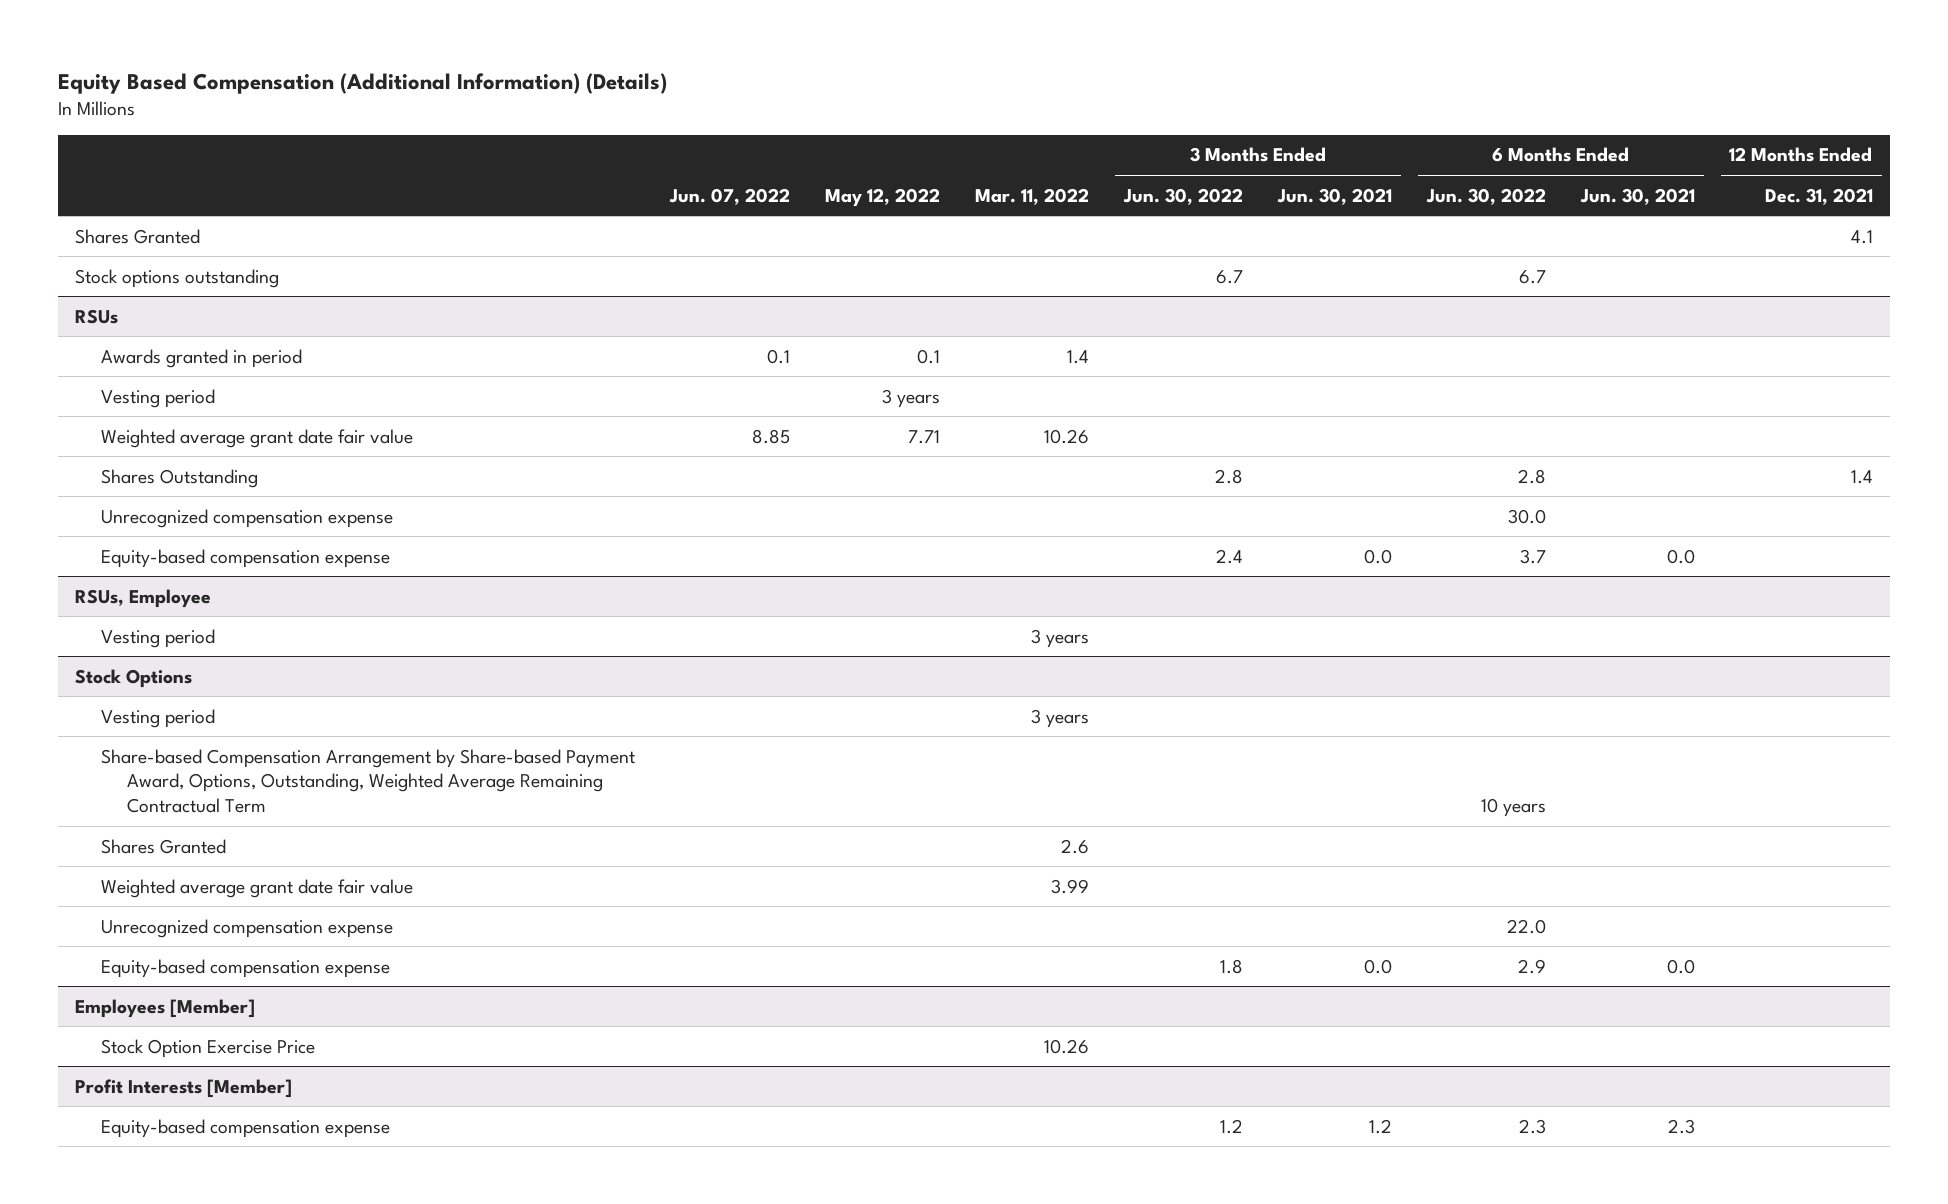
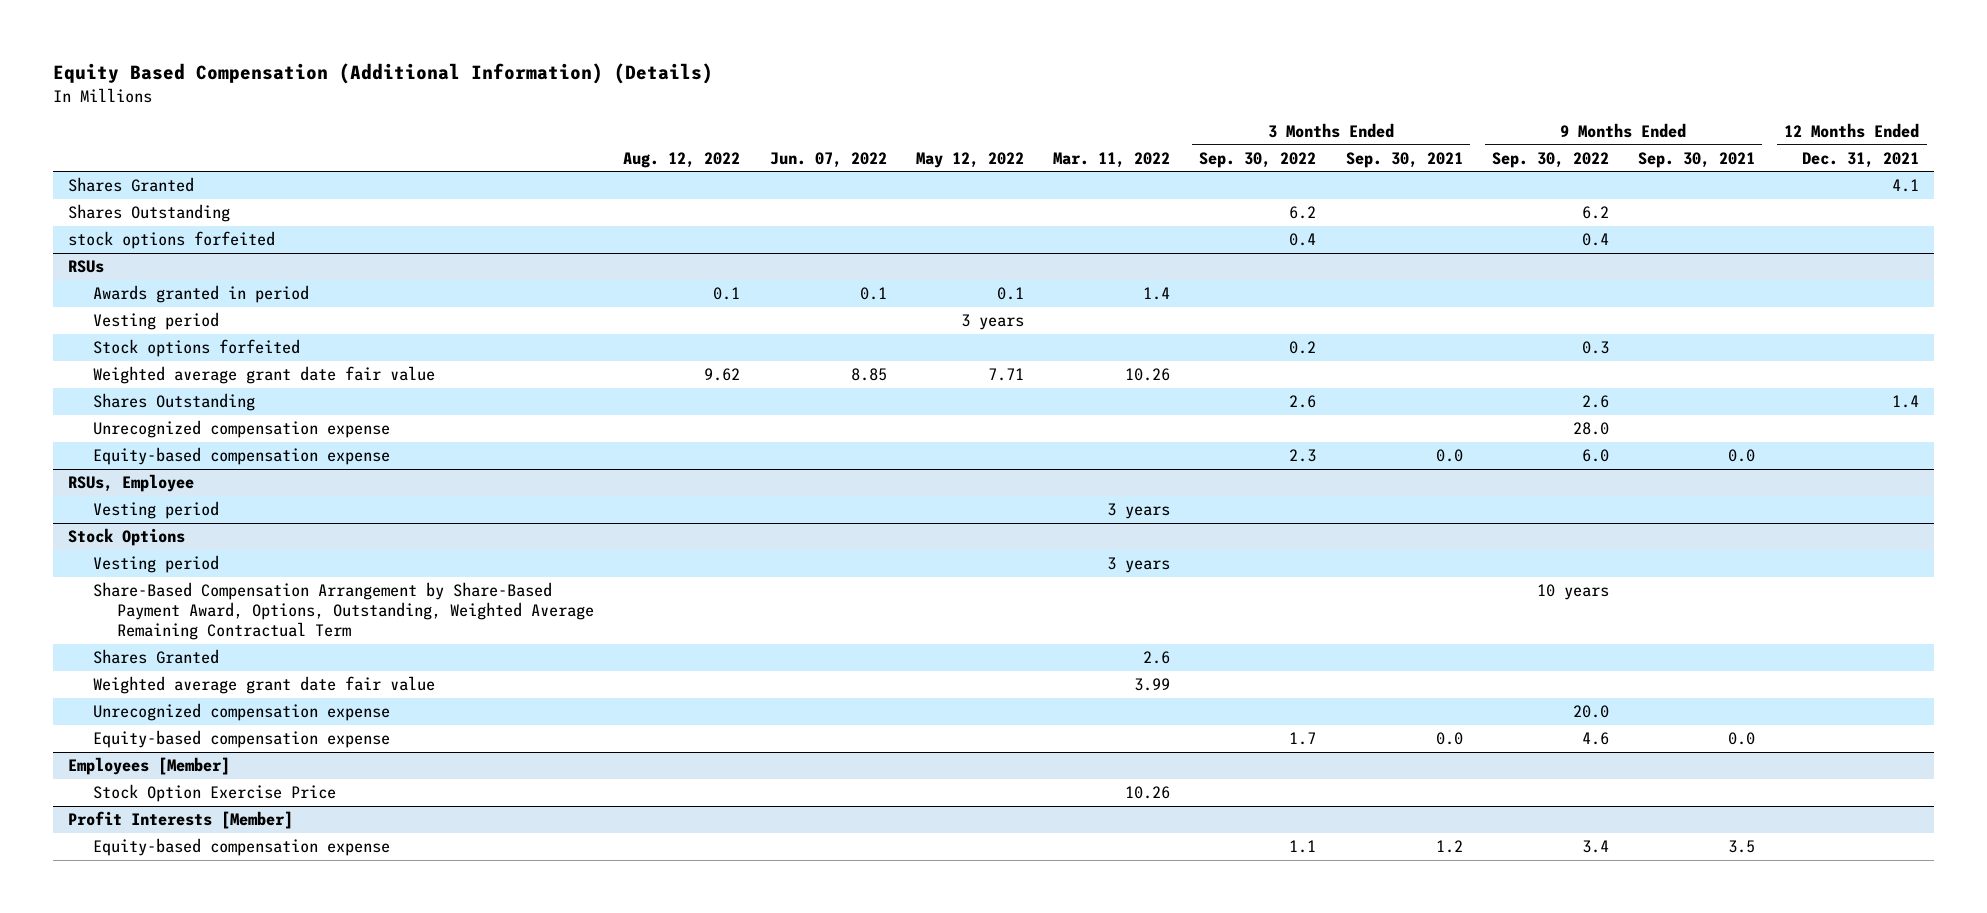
- | Jun. 07, 2022 | May 12, 2022 | Mar. 11, 2022 | 3 Months Ended Jun. 30, 2022 | 3 Months Ended Jun. 30, 2021 | 6 Months Ended Jun. 30, 2022 | 6 Months Ended Jun. 30, 2021 | 12 Months Ended Dec. 31, 2021
+ | Aug. 12, 2022 | Jun. 07, 2022 | May 12, 2022 | Mar. 11, 2022 | 3 Months Ended Sep. 30, 2022 | 3 Months Ended Sep. 30, 2021 | 9 Months Ended Sep. 30, 2022 | 9 Months Ended Sep. 30, 2021 | 12 Months Ended Dec. 31, 2021
- Stock options outstanding | | | | 6.7 | | 6.7 | |
+ Shares Outstanding | | | | | 6.2 | | 6.2 | |
+ stock options forfeited | | | | | 0.4 | | 0.4 | |
@ RSUs
+ Stock options forfeited | | | | | 0.2 | | 0.3 | |
@ Stock Options
- Share-based Compensation Arrangement by Share-based Payment Award, Options, Outstanding, Weighted Average Remaining Contractual Term | | | | | | 10 years | |
+ Share-Based Compensation Arrangement by Share-Based Payment Award, Options, Outstanding, Weighted Average Remaining Contractual Term | | | | | | | 10 years | |

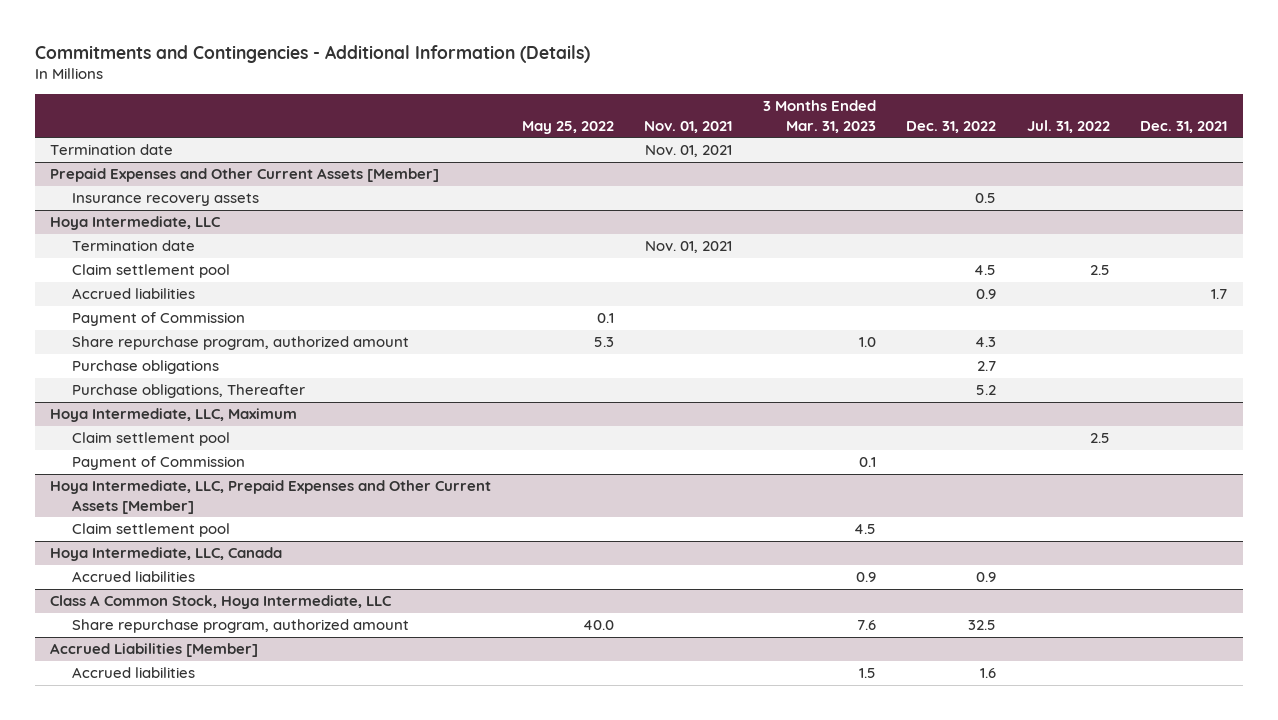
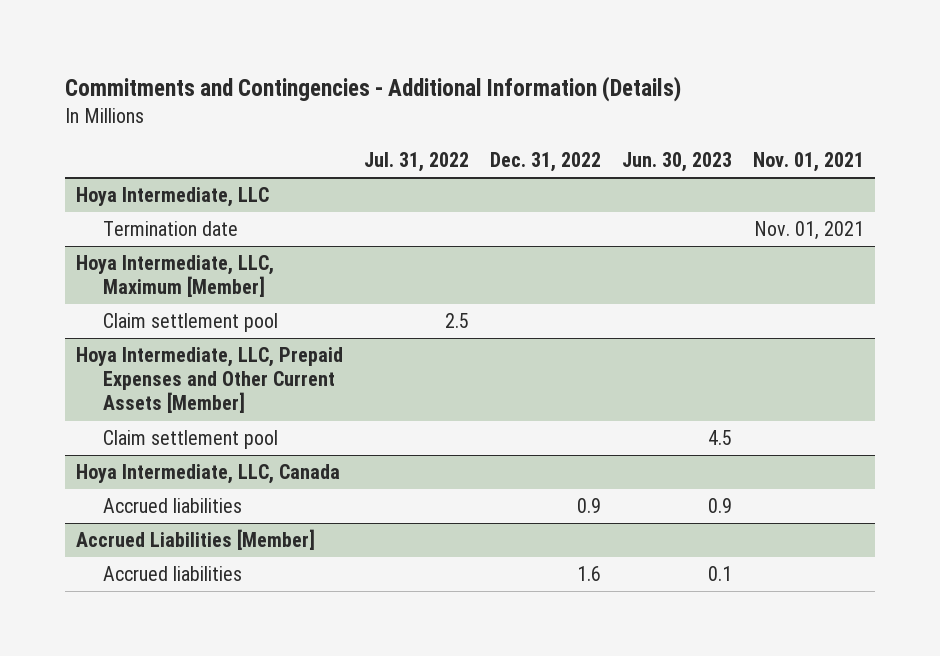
- | May 25, 2022 | Nov. 01, 2021 | 3 Months Ended Mar. 31, 2023 | Dec. 31, 2022 | Jul. 31, 2022 | Dec. 31, 2021
+ | Jul. 31, 2022 | Dec. 31, 2022 | Jun. 30, 2023 | Nov. 01, 2021
- Termination date | | Nov. 01, 2021 | | | |
- Prepaid Expenses and Other Current Assets [Member]
- Insurance recovery assets | | | | 0.5 | |
@ Hoya Intermediate, LLC
- Claim settlement pool | | | | 4.5 | 2.5 |
- Accrued liabilities | | | | 0.9 | | 1.7
- Payment of Commission | 0.1 | | | | |
- Share repurchase program, authorized amount | 5.3 | | 1.0 | 4.3 | |
- Purchase obligations | | | | 2.7 | |
- Purchase obligations, Thereafter | | | | 5.2 | |
- Hoya Intermediate, LLC, Maximum
+ Hoya Intermediate, LLC, Maximum [Member]
- Payment of Commission | | | 0.1 | | |
- Class A Common Stock, Hoya Intermediate, LLC
- Share repurchase program, authorized amount | 40.0 | | 7.6 | 32.5 | |

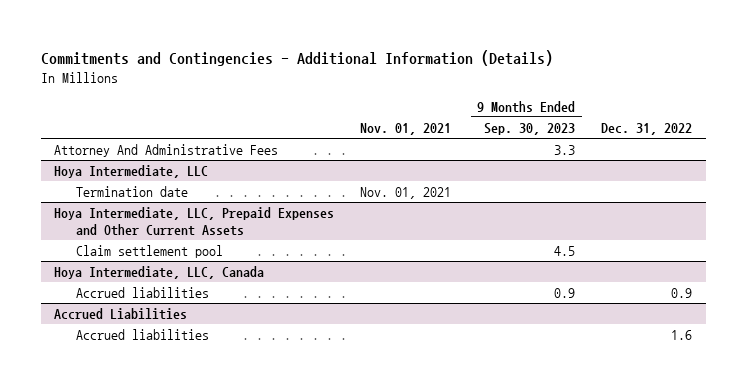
- | Jul. 31, 2022 | Dec. 31, 2022 | Jun. 30, 2023 | Nov. 01, 2021
+ | Nov. 01, 2021 | 9 Months Ended Sep. 30, 2023 | Dec. 31, 2022
+ Attorney And Administrative Fees | | 3.3 |
- Hoya Intermediate, LLC, Maximum [Member]
- Claim settlement pool | 2.5 | | |
- Hoya Intermediate, LLC, Prepaid Expenses and Other Current Assets [Member]
+ Hoya Intermediate, LLC, Prepaid Expenses and Other Current Assets
- Accrued Liabilities [Member]
+ Accrued Liabilities

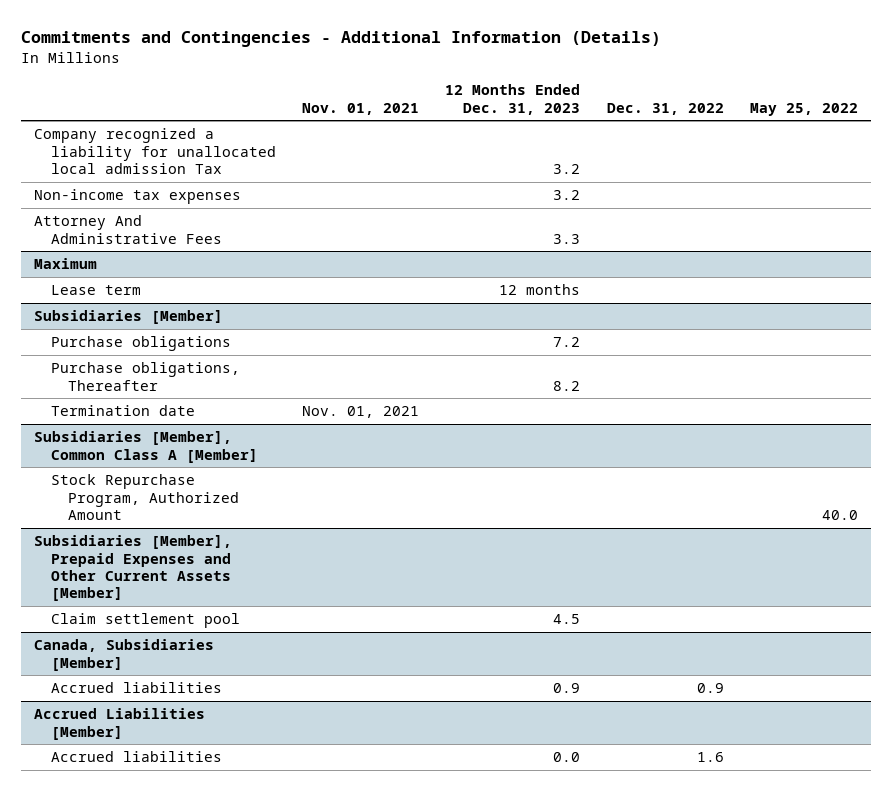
- | Nov. 01, 2021 | 9 Months Ended Sep. 30, 2023 | Dec. 31, 2022
+ | Nov. 01, 2021 | 12 Months Ended Dec. 31, 2023 | Dec. 31, 2022 | May 25, 2022
+ Company recognized a liability for unallocated local admission Tax | | 3.2 | |
+ Non-income tax expenses | | 3.2 | |
- Hoya Intermediate, LLC
+ Maximum
+ Lease term | | 12 months | |
+ Subsidiaries [Member]
+ Purchase obligations | | 7.2 | |
+ Purchase obligations, Thereafter | | 8.2 | |
- Hoya Intermediate, LLC, Prepaid Expenses and Other Current Assets
+ Subsidiaries [Member], Common Class A [Member]
+ Stock Repurchase Program, Authorized Amount | | | | 40.0
+ Subsidiaries [Member], Prepaid Expenses and Other Current Assets [Member]
- Hoya Intermediate, LLC, Canada
+ Canada, Subsidiaries [Member]
- Accrued Liabilities
+ Accrued Liabilities [Member]

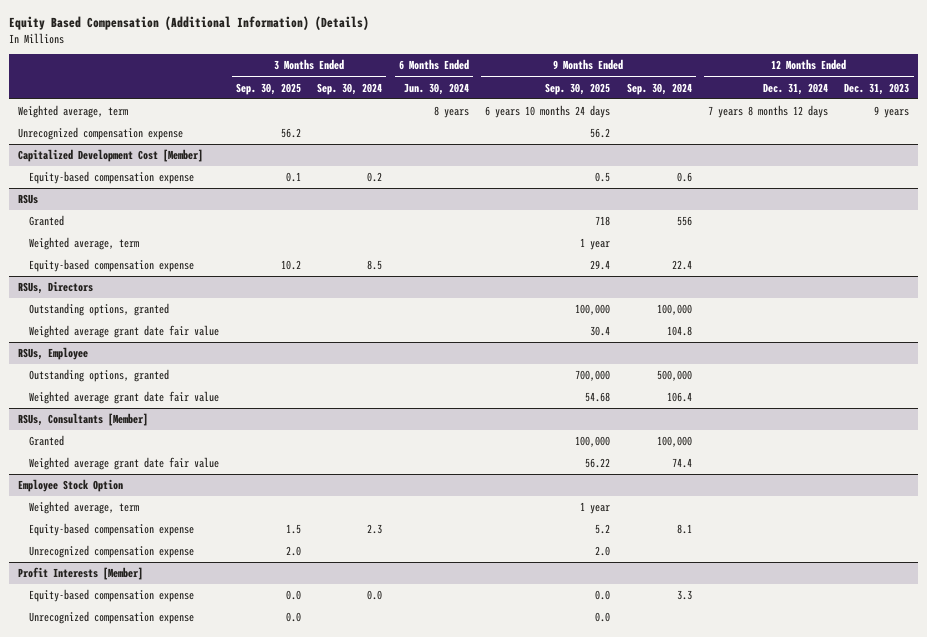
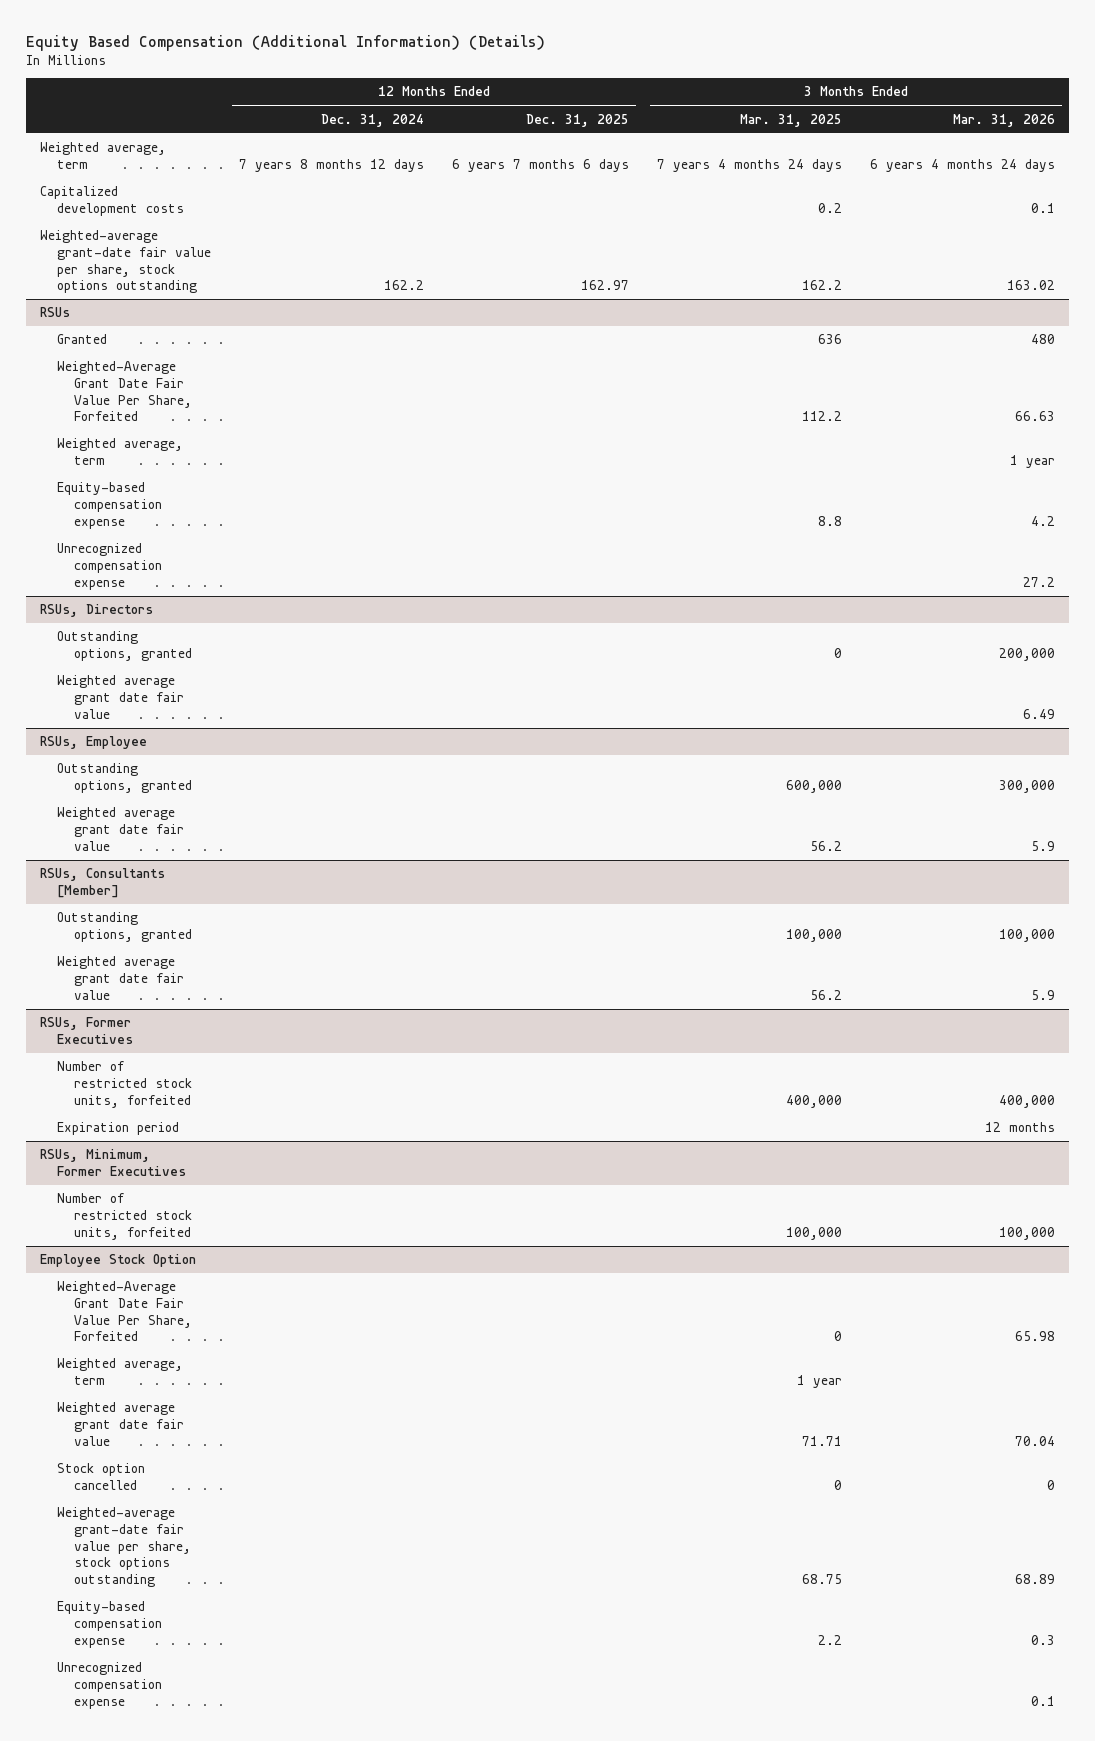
- | 3 Months Ended Sep. 30, 2025 | 3 Months Ended Sep. 30, 2024 | 6 Months Ended Jun. 30, 2024 | 9 Months Ended Sep. 30, 2025 | 9 Months Ended Sep. 30, 2024 | 12 Months Ended Dec. 31, 2024 | 12 Months Ended Dec. 31, 2023
+ | 12 Months Ended Dec. 31, 2024 | 12 Months Ended Dec. 31, 2025 | 3 Months Ended Mar. 31, 2025 | 3 Months Ended Mar. 31, 2026
- Unrecognized compensation expense | 56.2 | | | 56.2 | | |
- Capitalized Development Cost [Member]
- Equity-based compensation expense | 0.1 | 0.2 | | 0.5 | 0.6 | |
+ Capitalized development costs | | | 0.2 | 0.1
+ Weighted-average grant-date fair value per share, stock options outstanding | 162.2 | 162.97 | 162.2 | 163.02
@ RSUs
+ Weighted-Average Grant Date Fair Value Per Share, Forfeited | | | 112.2 | 66.63
+ Unrecognized compensation expense | | | | 27.2
@ RSUs, Consultants [Member]
- Granted | | | | 100,000 | 100,000 | |
+ Outstanding options, granted | | | 100,000 | 100,000
+ RSUs, Former Executives
+ Number of restricted stock units, forfeited | | | 400,000 | 400,000
+ Expiration period | | | | 12 months
+ RSUs, Minimum, Former Executives
+ Number of restricted stock units, forfeited | | | 100,000 | 100,000
@ Employee Stock Option
+ Weighted-Average Grant Date Fair Value Per Share, Forfeited | | | 0 | 65.98
+ Weighted average grant date fair value | | | 71.71 | 70.04
+ Stock option cancelled | | | 0 | 0
+ Weighted-average grant-date fair value per share, stock options outstanding | | | 68.75 | 68.89
- Profit Interests [Member]
- Equity-based compensation expense | 0.0 | 0.0 | | 0.0 | 3.3 | |
- Unrecognized compensation expense | 0.0 | | | 0.0 | | |

